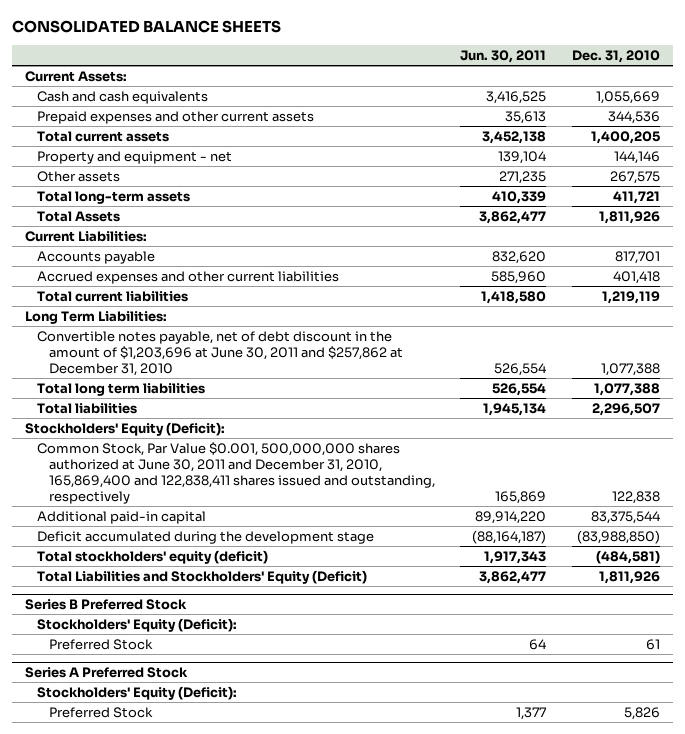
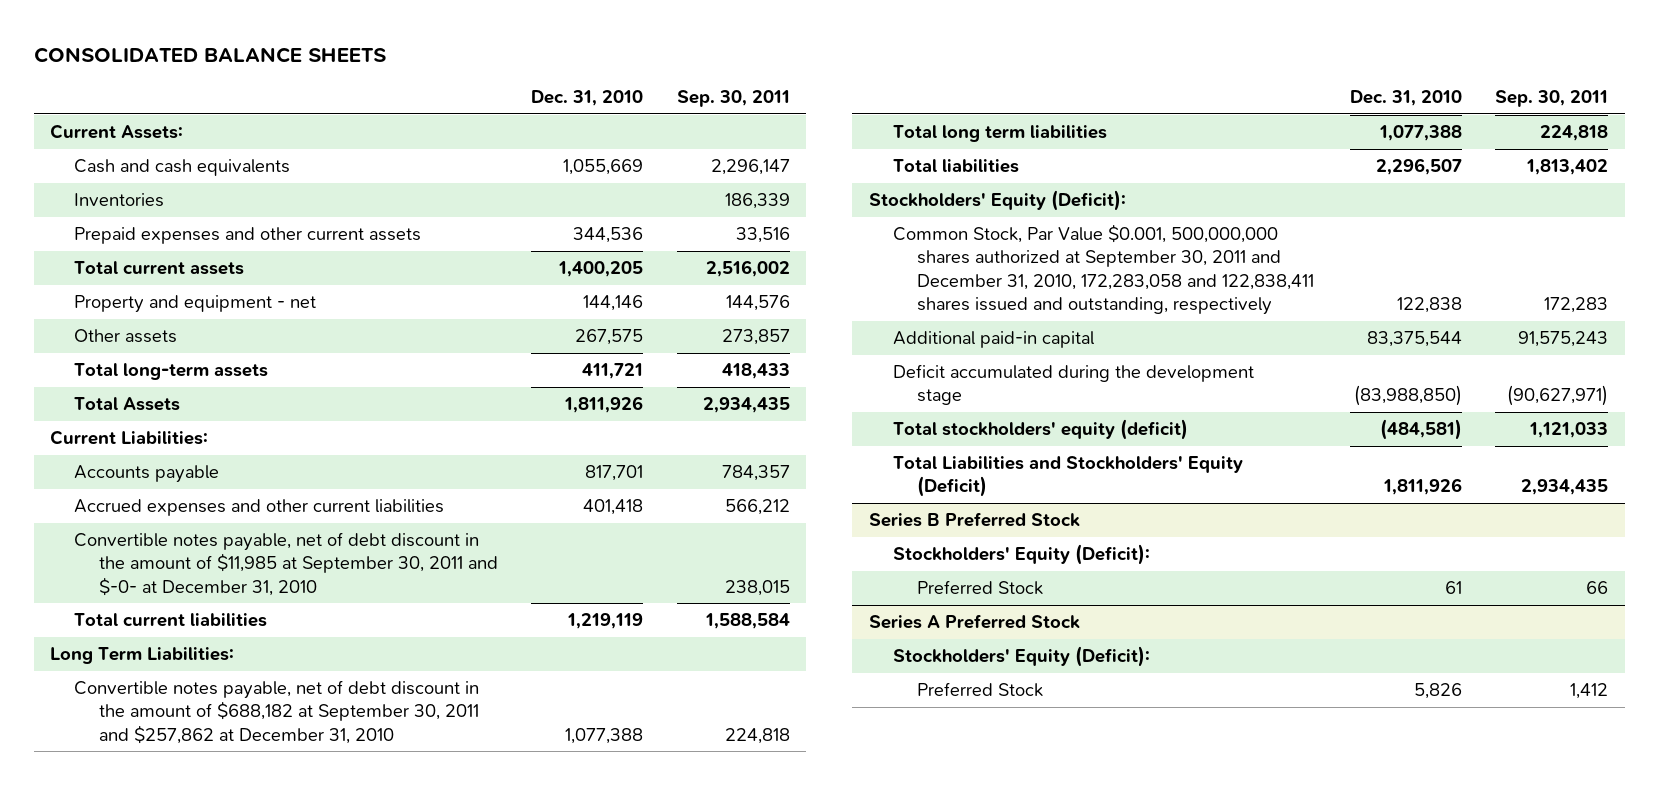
- | Jun. 30, 2011 | Dec. 31, 2010
+ | Dec. 31, 2010 | Sep. 30, 2011
+ Inventories | | 186,339
+ Convertible notes payable, net of debt discount in the amount of $11,985 at September 30, 2011 and $-0- at December 31, 2010 | | 238,015
- Convertible notes payable, net of debt discount in the amount of $1,203,696 at June 30, 2011 and $257,862 at December 31, 2010 | 526,554 | 1,077,388
+ Convertible notes payable, net of debt discount in the amount of $688,182 at September 30, 2011 and $257,862 at December 31, 2010 | 1,077,388 | 224,818
- Common Stock, Par Value $0.001, 500,000,000 shares authorized at June 30, 2011 and December 31, 2010, 165,869,400 and 122,838,411 shares issued and outstanding, respectively | 165,869 | 122,838
+ Common Stock, Par Value $0.001, 500,000,000 shares authorized at September 30, 2011 and December 31, 2010, 172,283,058 and 122,838,411 shares issued and outstanding, respectively | 122,838 | 172,283

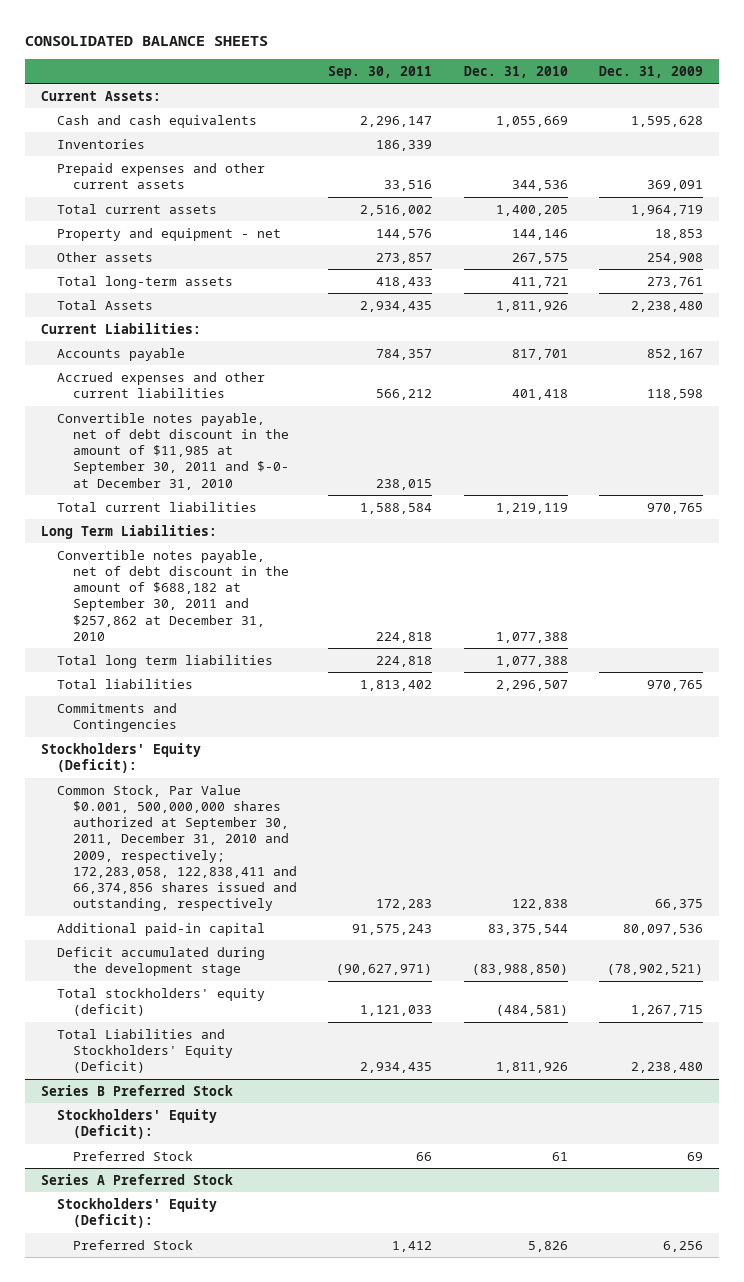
- | Dec. 31, 2010 | Sep. 30, 2011
+ | Sep. 30, 2011 | Dec. 31, 2010 | Dec. 31, 2009
+ Commitments and Contingencies
- Common Stock, Par Value $0.001, 500,000,000 shares authorized at September 30, 2011 and December 31, 2010, 172,283,058 and 122,838,411 shares issued and outstanding, respectively | 122,838 | 172,283
+ Common Stock, Par Value $0.001, 500,000,000 shares authorized at September 30, 2011, December 31, 2010 and 2009, respectively; 172,283,058, 122,838,411 and 66,374,856 shares issued and outstanding, respectively | 172,283 | 122,838 | 66,375

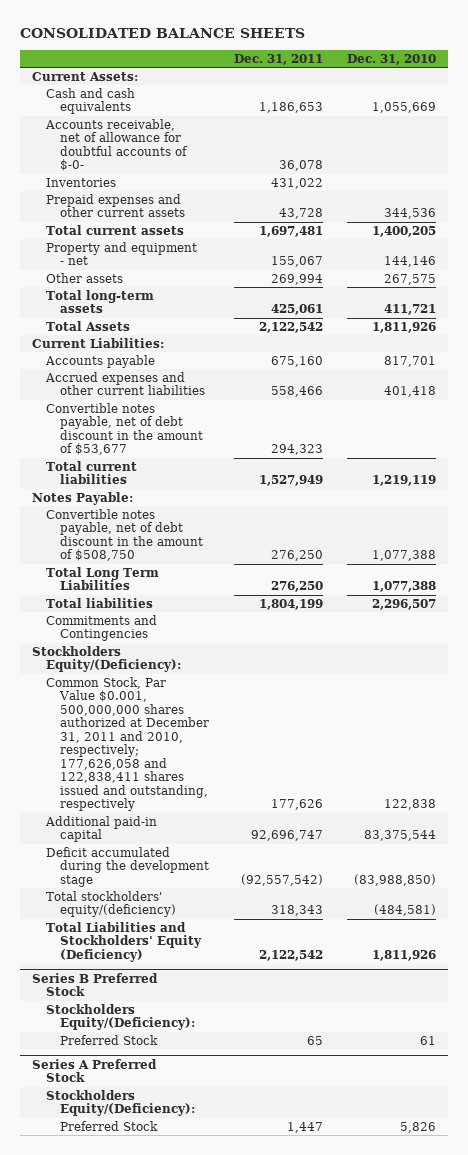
- | Sep. 30, 2011 | Dec. 31, 2010 | Dec. 31, 2009
+ | Dec. 31, 2011 | Dec. 31, 2010
+ Accounts receivable, net of allowance for doubtful accounts of $-0- | 36,078 |
- Convertible notes payable, net of debt discount in the amount of $11,985 at September 30, 2011 and $-0- at December 31, 2010 | 238,015 | |
+ Convertible notes payable, net of debt discount in the amount of $53,677 | 294,323 |
- Long Term Liabilities:
- Convertible notes payable, net of debt discount in the amount of $688,182 at September 30, 2011 and $257,862 at December 31, 2010 | 224,818 | 1,077,388 |
- Total long term liabilities | 224,818 | 1,077,388 |
+ Notes Payable:
+ Convertible notes payable, net of debt discount in the amount of $508,750 | 276,250 | 1,077,388
+ Total Long Term Liabilities | 276,250 | 1,077,388
- Stockholders' Equity (Deficit):
- Common Stock, Par Value $0.001, 500,000,000 shares authorized at September 30, 2011, December 31, 2010 and 2009, respectively; 172,283,058, 122,838,411 and 66,374,856 shares issued and outstanding, respectively | 172,283 | 122,838 | 66,375
+ Stockholders Equity/(Deficiency):
+ Common Stock, Par Value $0.001, 500,000,000 shares authorized at December 31, 2011 and 2010, respectively; 177,626,058 and 122,838,411 shares issued and outstanding, respectively | 177,626 | 122,838
- Total stockholders' equity (deficit) | 1,121,033 | (484,581) | 1,267,715
- Total Liabilities and Stockholders' Equity (Deficit) | 2,934,435 | 1,811,926 | 2,238,480
+ Total stockholders' equity/(deficiency) | 318,343 | (484,581)
+ Total Liabilities and Stockholders' Equity (Deficiency) | 2,122,542 | 1,811,926
@ Series B Preferred Stock
- Stockholders' Equity (Deficit):
+ Stockholders Equity/(Deficiency):
@ Series A Preferred Stock
- Stockholders' Equity (Deficit):
+ Stockholders Equity/(Deficiency):

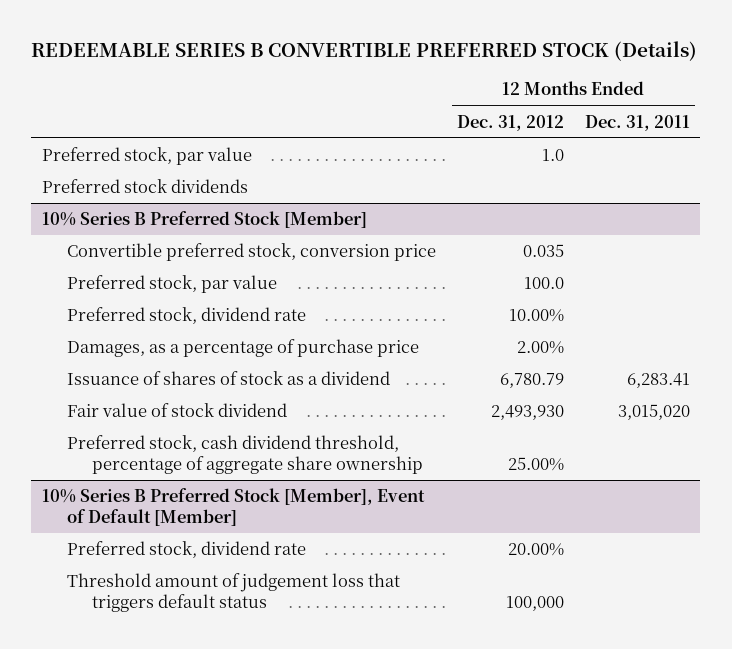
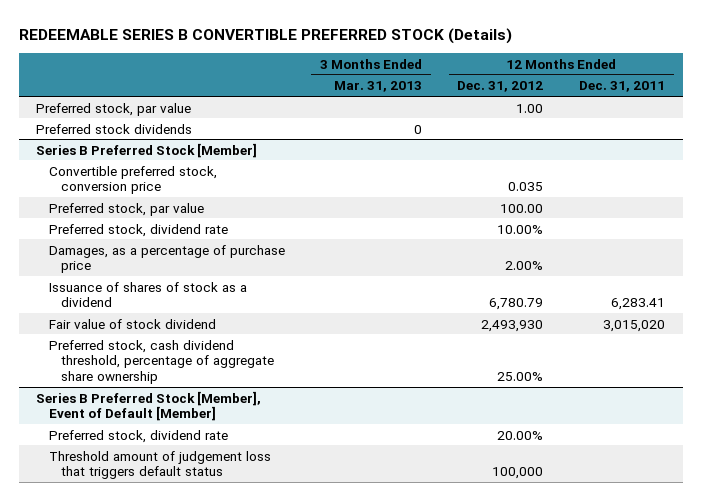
- | 12 Months Ended Dec. 31, 2012 | 12 Months Ended Dec. 31, 2011
+ | 3 Months Ended Mar. 31, 2013 | 12 Months Ended Dec. 31, 2012 | 12 Months Ended Dec. 31, 2011
- Preferred stock, par value | 1.0 |
+ Preferred stock, par value | | 1.00 |
- 10% Series B Preferred Stock [Member]
+ Series B Preferred Stock [Member]
- Preferred stock, par value | 100.0 |
+ Preferred stock, par value | | 100.00 |
- 10% Series B Preferred Stock [Member], Event of Default [Member]
+ Series B Preferred Stock [Member], Event of Default [Member]

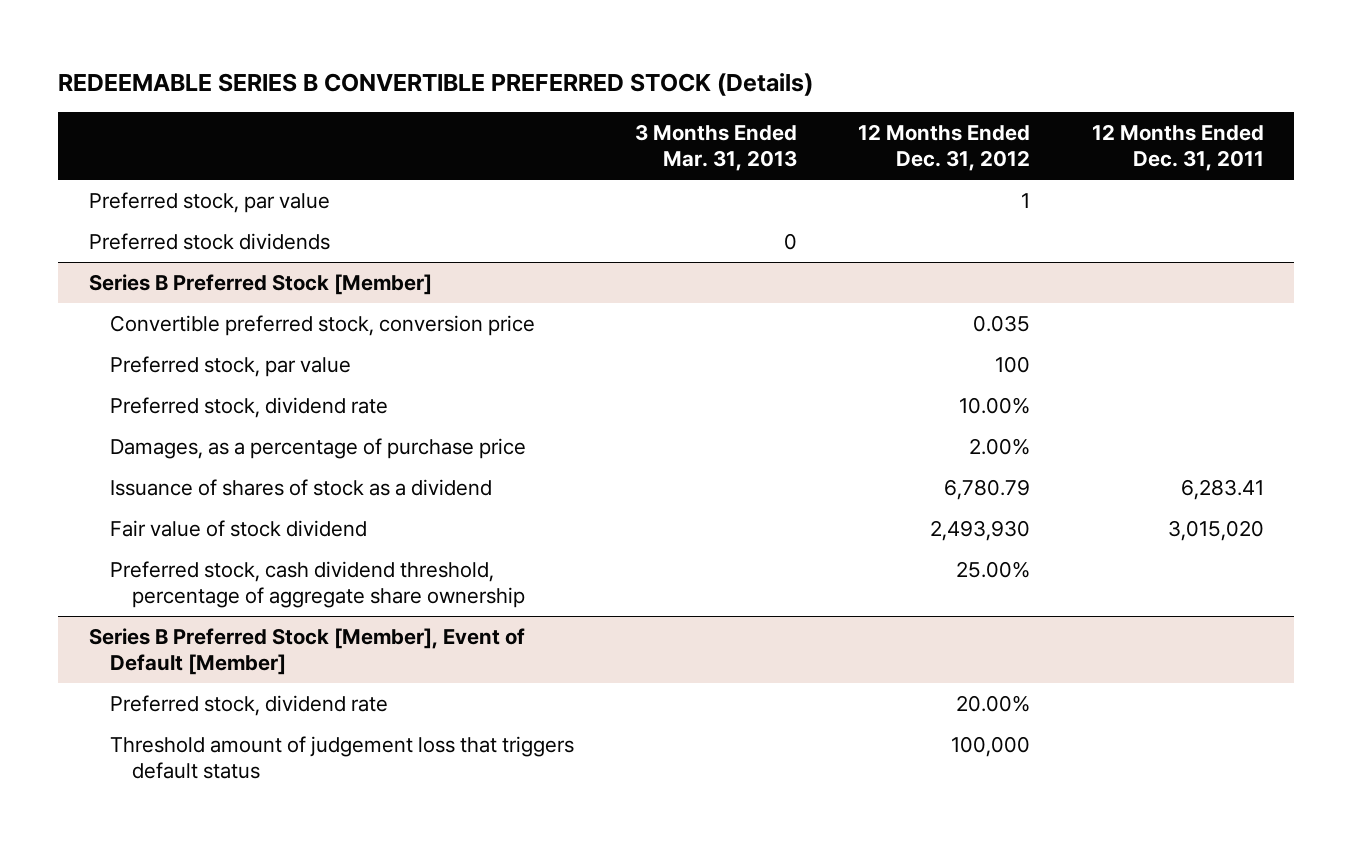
- Preferred stock, par value | | 1.00 |
+ Preferred stock, par value | | 1 |
@ Series B Preferred Stock [Member]
- Preferred stock, par value | | 100.00 |
+ Preferred stock, par value | | 100 |

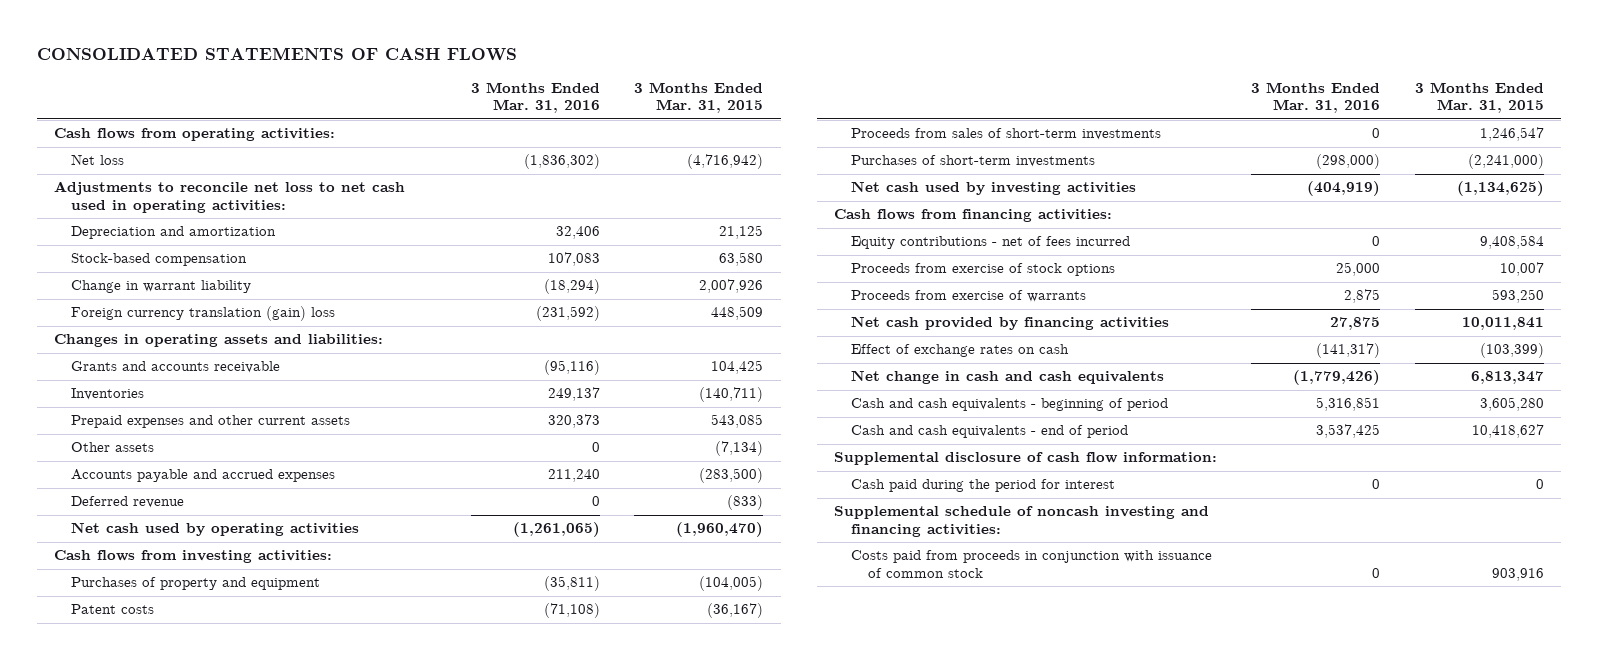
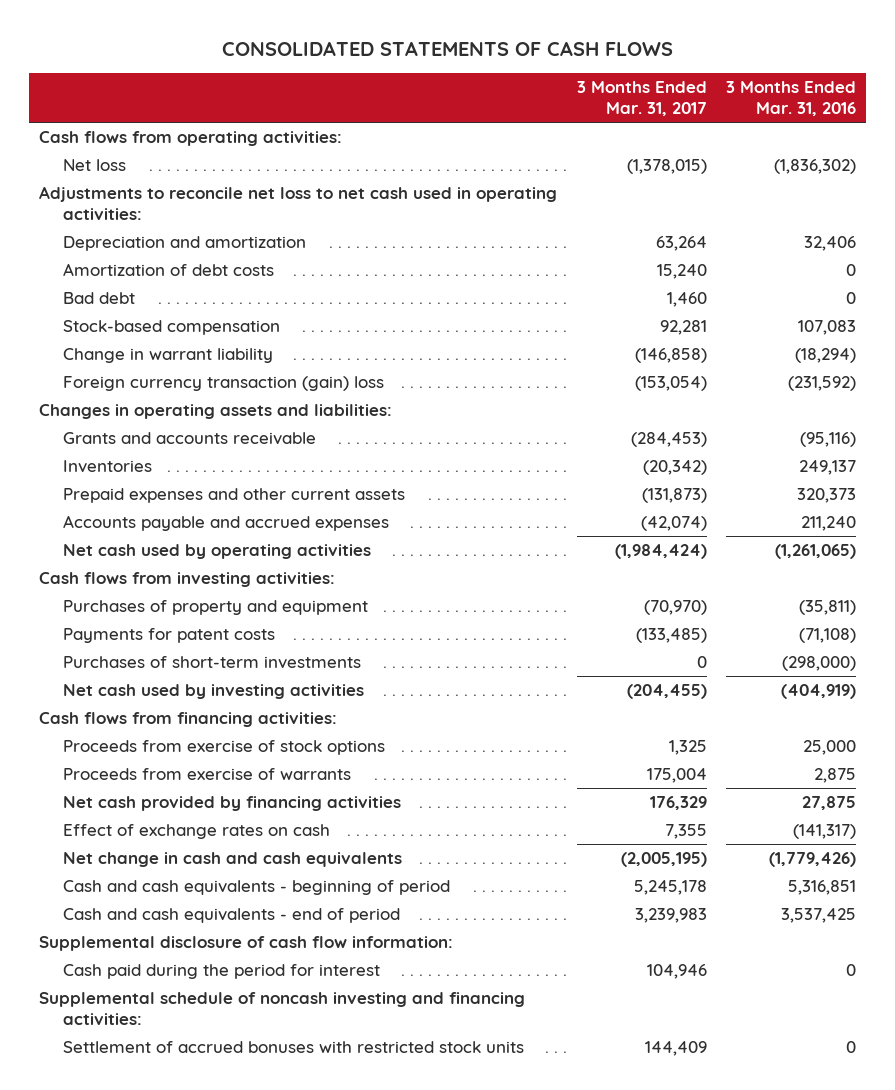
- | 3 Months Ended Mar. 31, 2016 | 3 Months Ended Mar. 31, 2015
+ | 3 Months Ended Mar. 31, 2017 | 3 Months Ended Mar. 31, 2016
+ Amortization of debt costs | 15,240 | 0
+ Bad debt | 1,460 | 0
- Foreign currency translation (gain) loss | (231,592) | 448,509
+ Foreign currency transaction (gain) loss | (153,054) | (231,592)
- Other assets | 0 | (7,134)
- Deferred revenue | 0 | (833)
- Patent costs | (71,108) | (36,167)
- Proceeds from sales of short-term investments | 0 | 1,246,547
+ Payments for patent costs | (133,485) | (71,108)
- Equity contributions - net of fees incurred | 0 | 9,408,584
- Costs paid from proceeds in conjunction with issuance of common stock | 0 | 903,916
+ Settlement of accrued bonuses with restricted stock units | 144,409 | 0

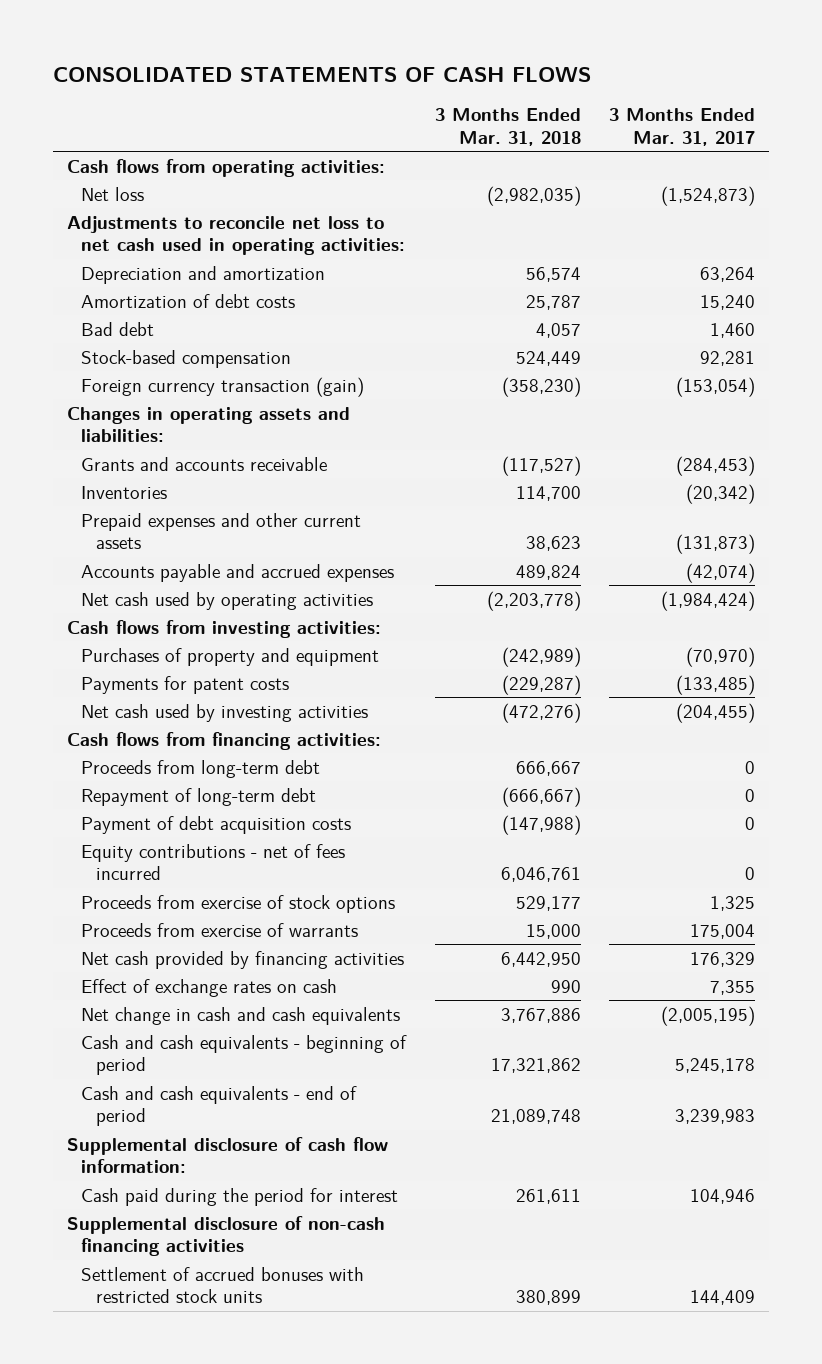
- | 3 Months Ended Mar. 31, 2017 | 3 Months Ended Mar. 31, 2016
+ | 3 Months Ended Mar. 31, 2018 | 3 Months Ended Mar. 31, 2017
- Net loss | (1,378,015) | (1,836,302)
+ Net loss | (2,982,035) | (1,524,873)
- Change in warrant liability | (146,858) | (18,294)
- Foreign currency transaction (gain) loss | (153,054) | (231,592)
+ Foreign currency transaction (gain) | (358,230) | (153,054)
- Purchases of short-term investments | 0 | (298,000)
+ Proceeds from long-term debt | 666,667 | 0
+ Repayment of long-term debt | (666,667) | 0
+ Payment of debt acquisition costs | (147,988) | 0
+ Equity contributions - net of fees incurred | 6,046,761 | 0
- Supplemental schedule of noncash investing and financing activities:
+ Supplemental disclosure of non-cash financing activities

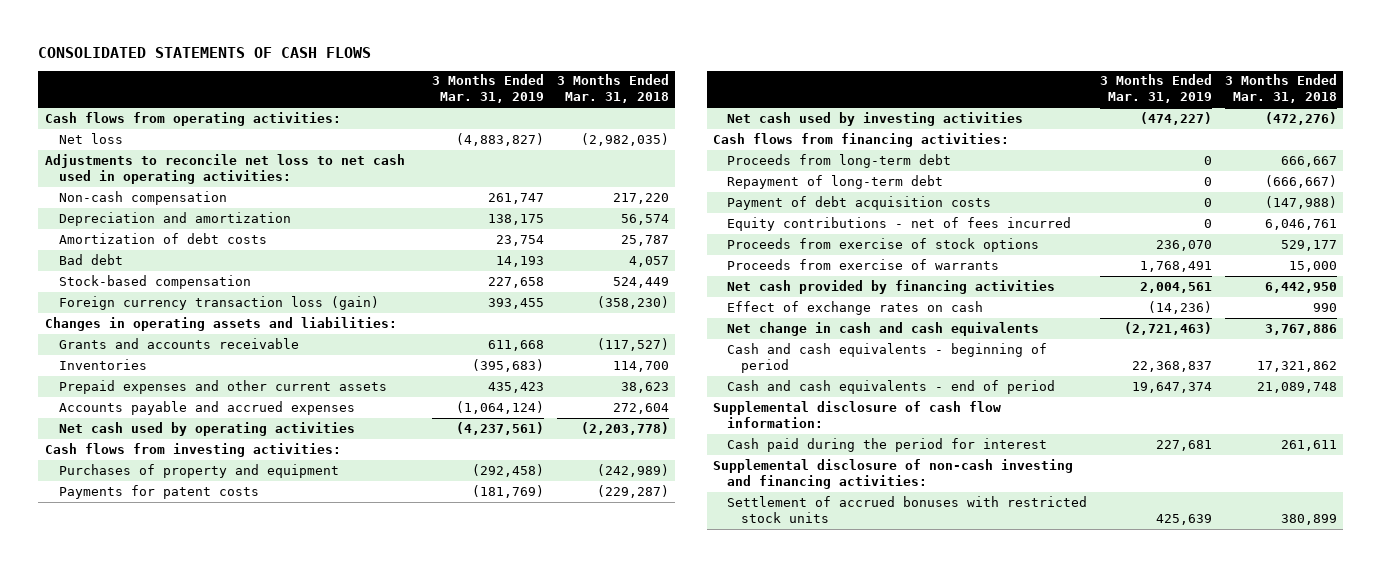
- | 3 Months Ended Mar. 31, 2018 | 3 Months Ended Mar. 31, 2017
+ | 3 Months Ended Mar. 31, 2019 | 3 Months Ended Mar. 31, 2018
+ Non-cash compensation | 261,747 | 217,220
- Foreign currency transaction (gain) | (358,230) | (153,054)
+ Foreign currency transaction loss (gain) | 393,455 | (358,230)
- Accounts payable and accrued expenses | 489,824 | (42,074)
+ Accounts payable and accrued expenses | (1,064,124) | 272,604
- Supplemental disclosure of non-cash financing activities
+ Supplemental disclosure of non-cash investing and financing activities:

